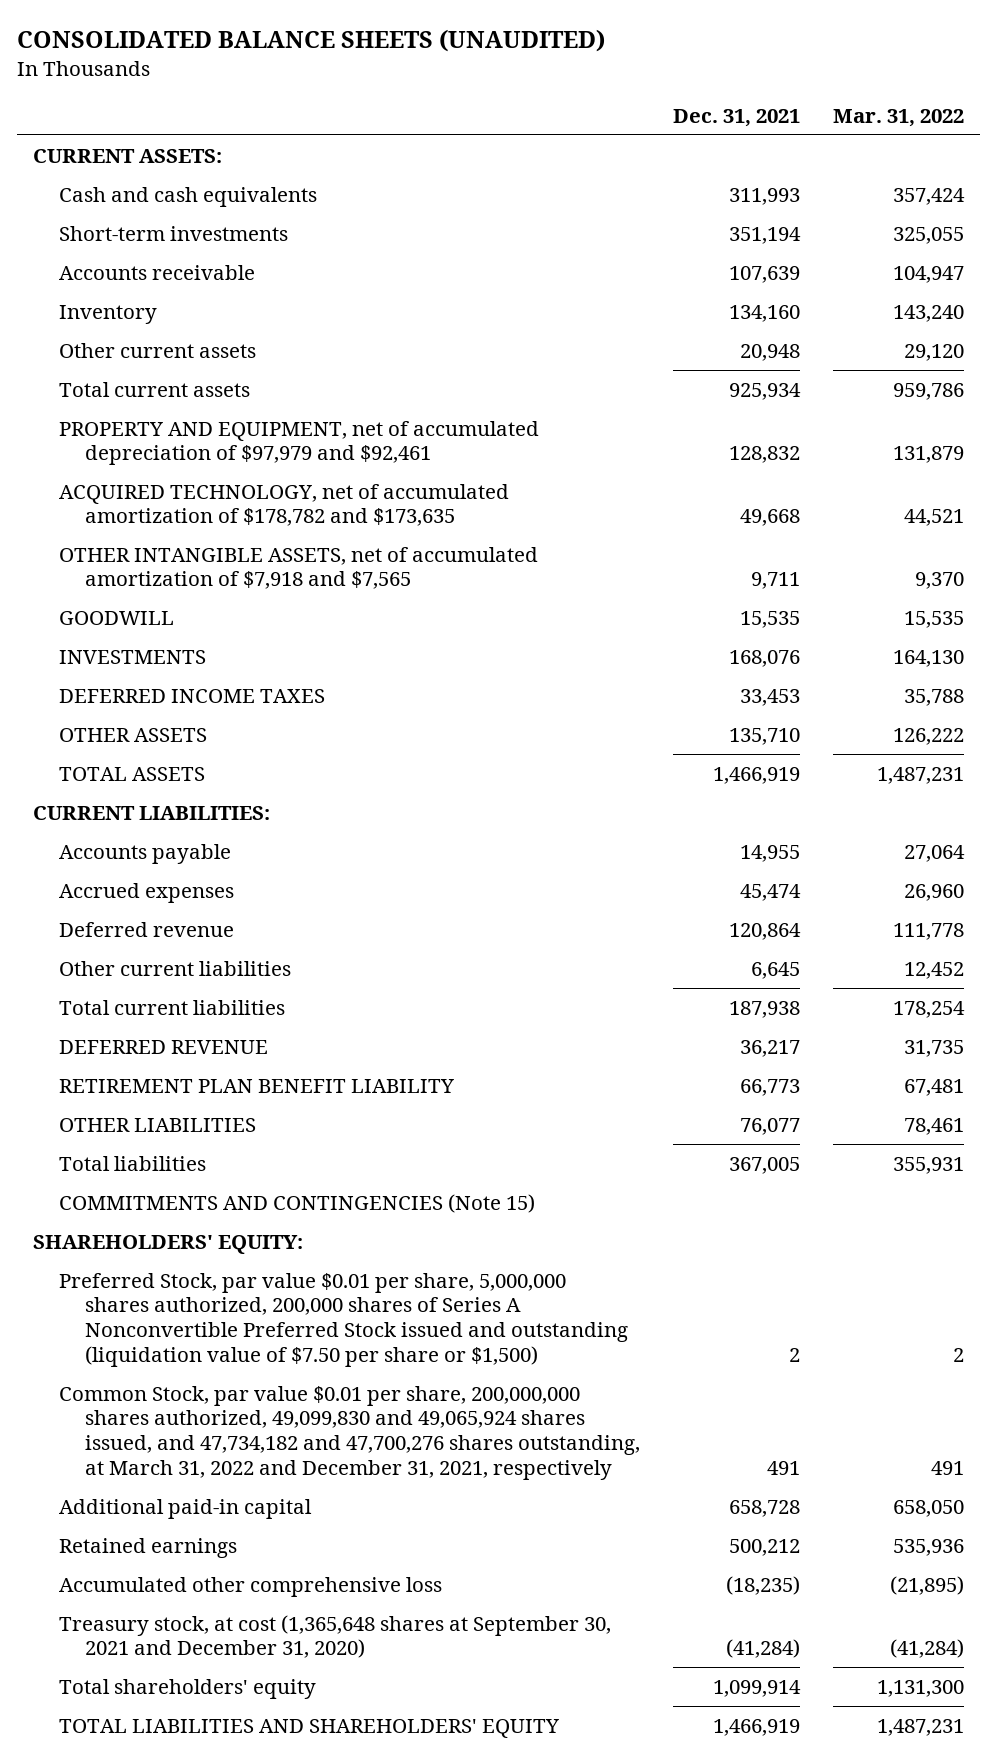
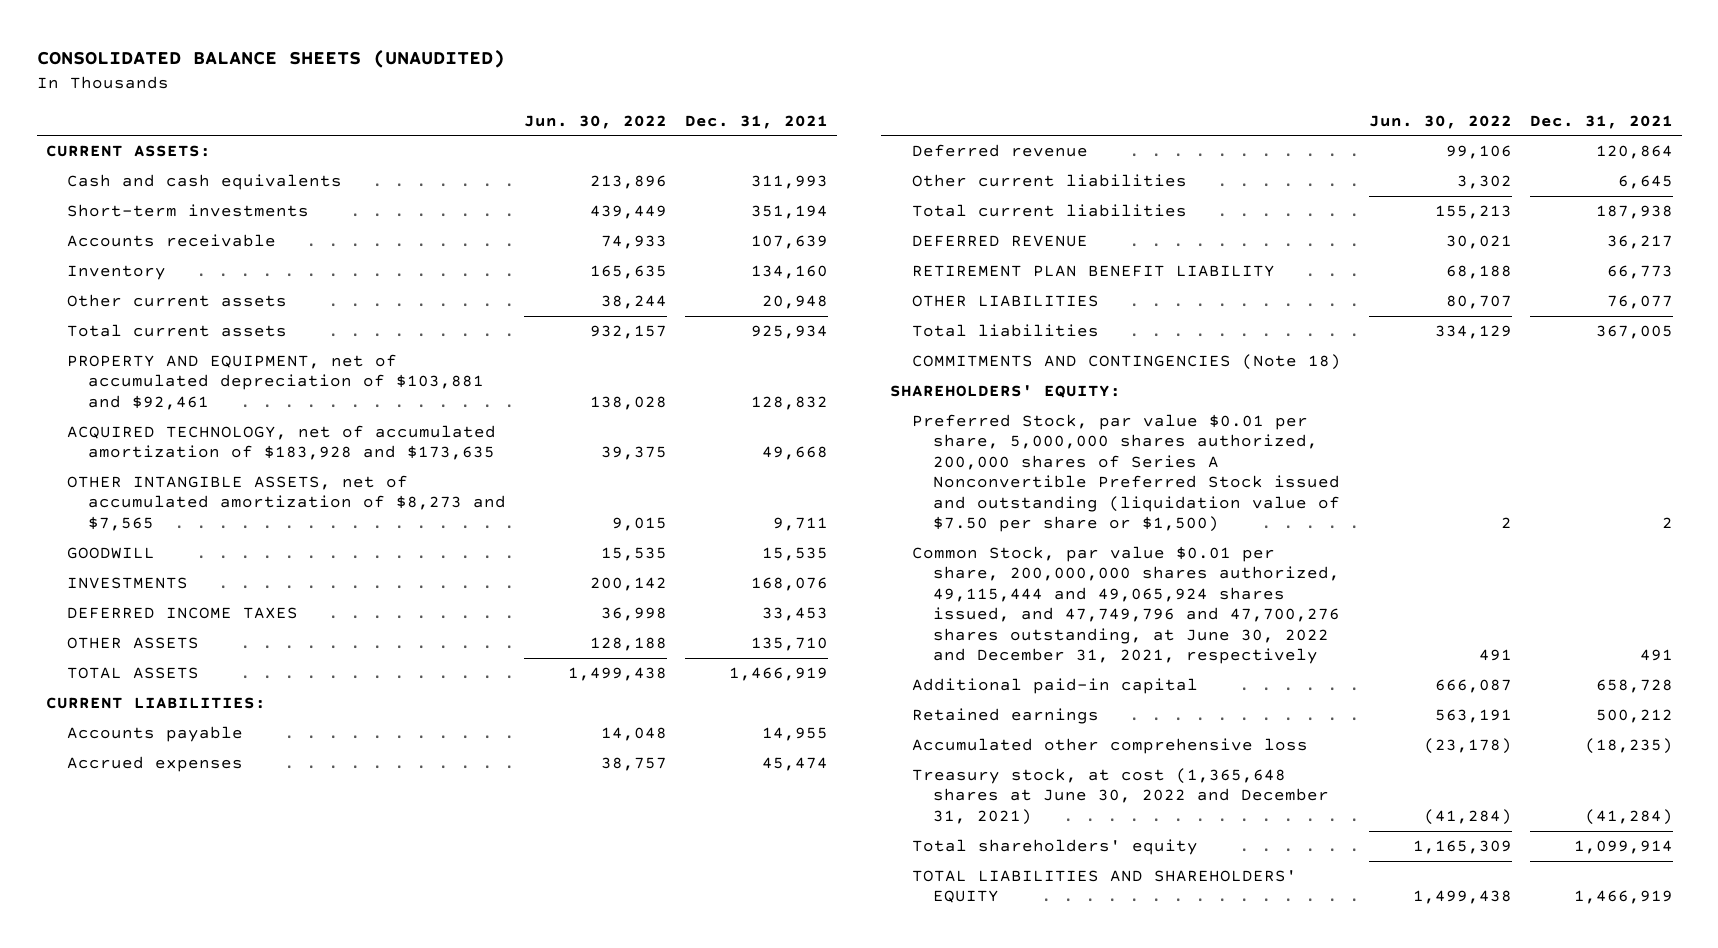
- | Dec. 31, 2021 | Mar. 31, 2022
+ | Jun. 30, 2022 | Dec. 31, 2021
- PROPERTY AND EQUIPMENT, net of accumulated depreciation of $97,979 and $92,461 | 128,832 | 131,879
- ACQUIRED TECHNOLOGY, net of accumulated amortization of $178,782 and $173,635 | 49,668 | 44,521
- OTHER INTANGIBLE ASSETS, net of accumulated amortization of $7,918 and $7,565 | 9,711 | 9,370
+ PROPERTY AND EQUIPMENT, net of accumulated depreciation of $103,881 and $92,461 | 138,028 | 128,832
+ ACQUIRED TECHNOLOGY, net of accumulated amortization of $183,928 and $173,635 | 39,375 | 49,668
+ OTHER INTANGIBLE ASSETS, net of accumulated amortization of $8,273 and $7,565 | 9,015 | 9,711
- COMMITMENTS AND CONTINGENCIES (Note 15)
+ COMMITMENTS AND CONTINGENCIES (Note 18)
- Common Stock, par value $0.01 per share, 200,000,000 shares authorized, 49,099,830 and 49,065,924 shares issued, and 47,734,182 and 47,700,276 shares outstanding, at March 31, 2022 and December 31, 2021, respectively | 491 | 491
+ Common Stock, par value $0.01 per share, 200,000,000 shares authorized, 49,115,444 and 49,065,924 shares issued, and 47,749,796 and 47,700,276 shares outstanding, at June 30, 2022 and December 31, 2021, respectively | 491 | 491
- Treasury stock, at cost (1,365,648 shares at September 30, 2021 and December 31, 2020) | (41,284) | (41,284)
+ Treasury stock, at cost (1,365,648 shares at June 30, 2022 and December 31, 2021) | (41,284) | (41,284)

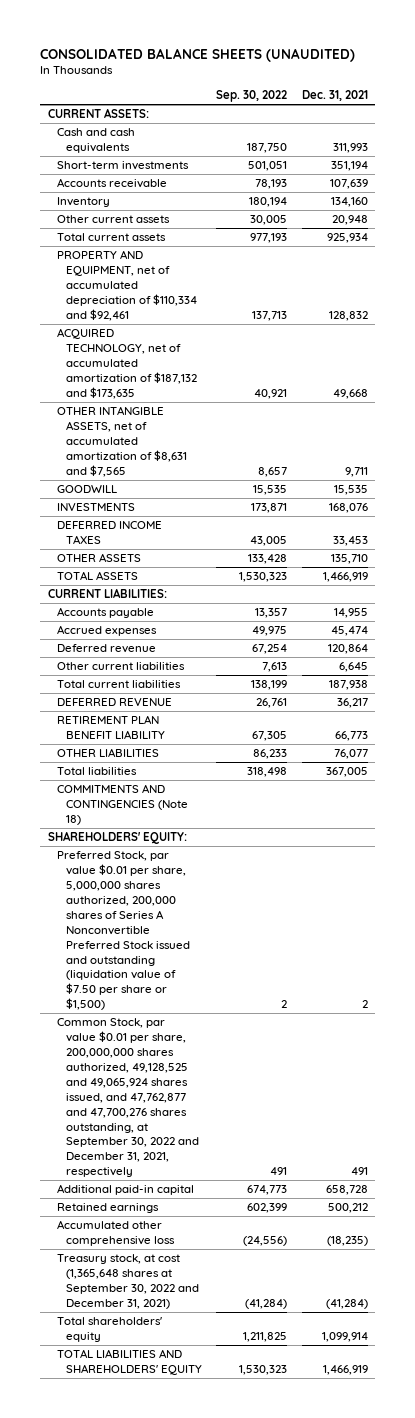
- | Jun. 30, 2022 | Dec. 31, 2021
+ | Sep. 30, 2022 | Dec. 31, 2021
- PROPERTY AND EQUIPMENT, net of accumulated depreciation of $103,881 and $92,461 | 138,028 | 128,832
- ACQUIRED TECHNOLOGY, net of accumulated amortization of $183,928 and $173,635 | 39,375 | 49,668
- OTHER INTANGIBLE ASSETS, net of accumulated amortization of $8,273 and $7,565 | 9,015 | 9,711
+ PROPERTY AND EQUIPMENT, net of accumulated depreciation of $110,334 and $92,461 | 137,713 | 128,832
+ ACQUIRED TECHNOLOGY, net of accumulated amortization of $187,132 and $173,635 | 40,921 | 49,668
+ OTHER INTANGIBLE ASSETS, net of accumulated amortization of $8,631 and $7,565 | 8,657 | 9,711
- Common Stock, par value $0.01 per share, 200,000,000 shares authorized, 49,115,444 and 49,065,924 shares issued, and 47,749,796 and 47,700,276 shares outstanding, at June 30, 2022 and December 31, 2021, respectively | 491 | 491
+ Common Stock, par value $0.01 per share, 200,000,000 shares authorized, 49,128,525 and 49,065,924 shares issued, and 47,762,877 and 47,700,276 shares outstanding, at September 30, 2022 and December 31, 2021, respectively | 491 | 491
- Treasury stock, at cost (1,365,648 shares at June 30, 2022 and December 31, 2021) | (41,284) | (41,284)
+ Treasury stock, at cost (1,365,648 shares at September 30, 2022 and December 31, 2021) | (41,284) | (41,284)

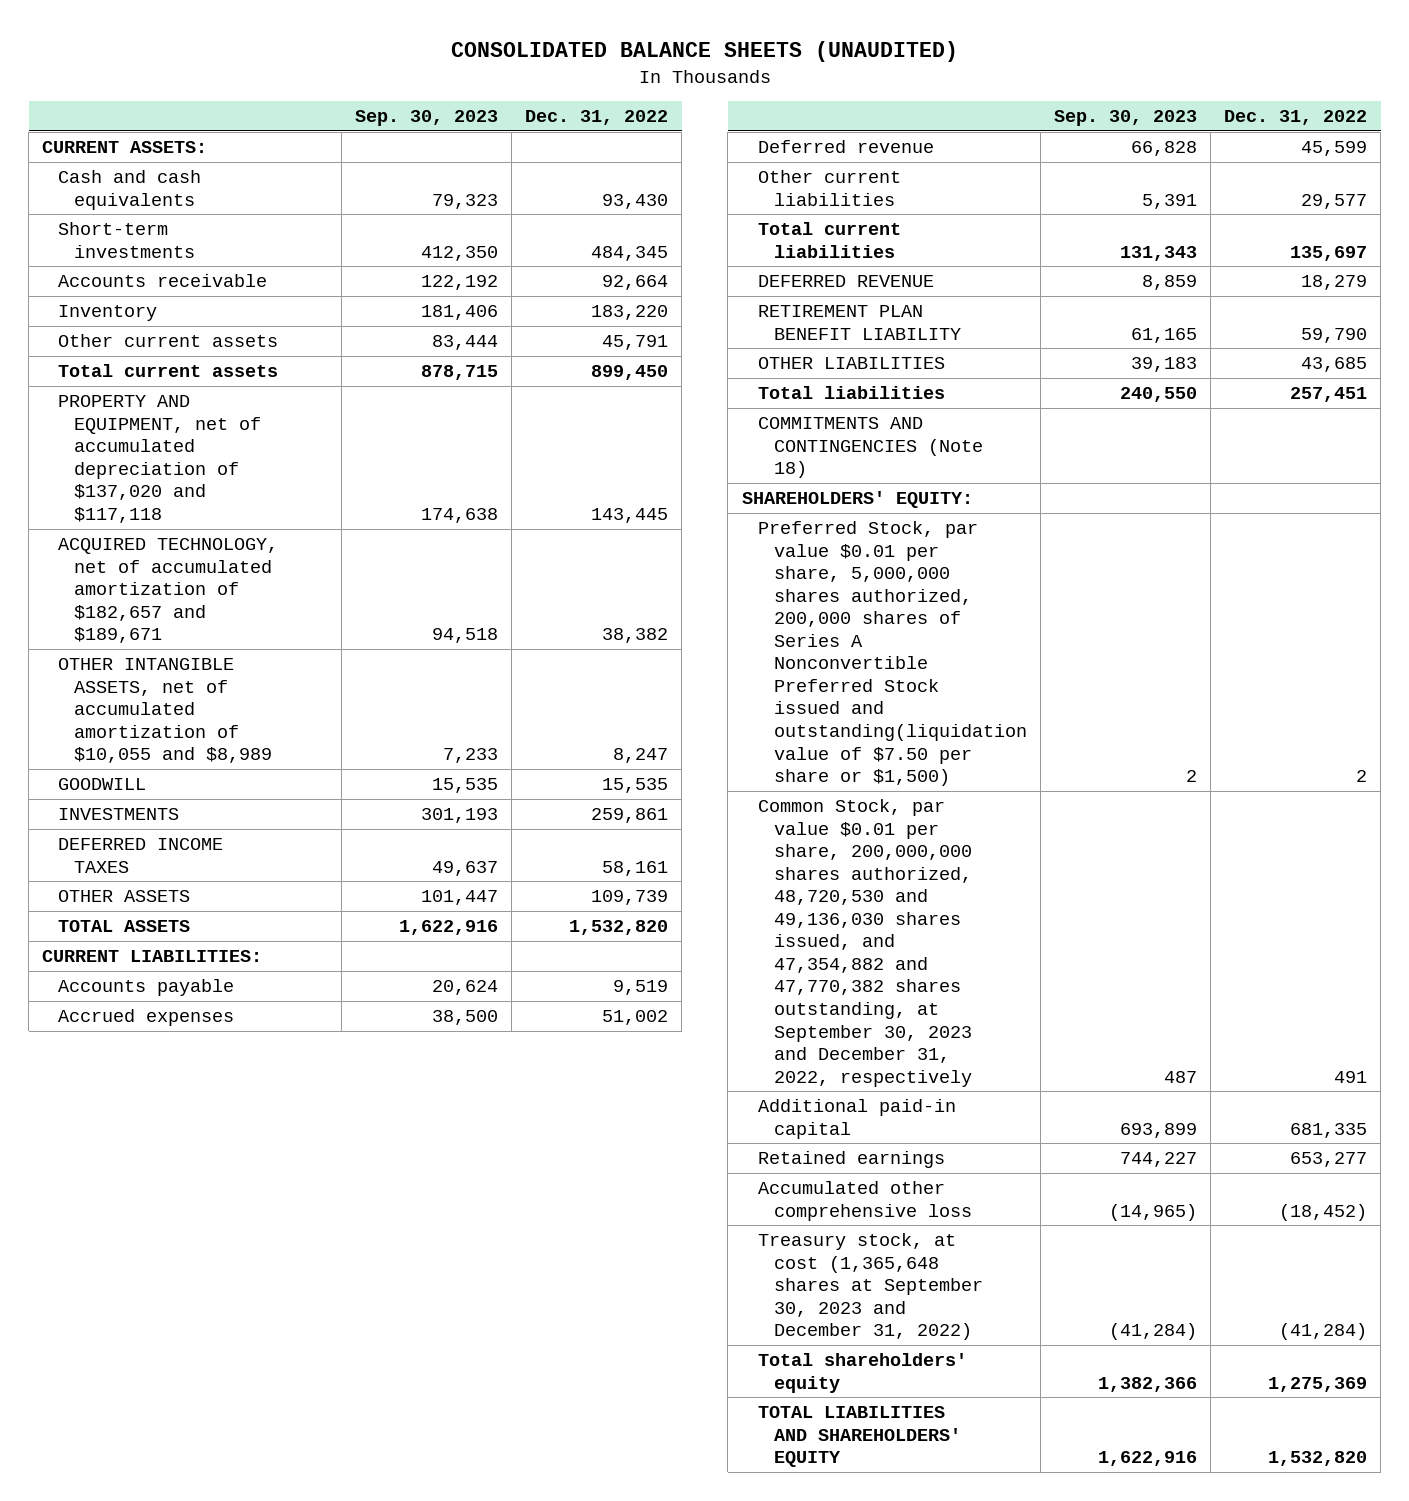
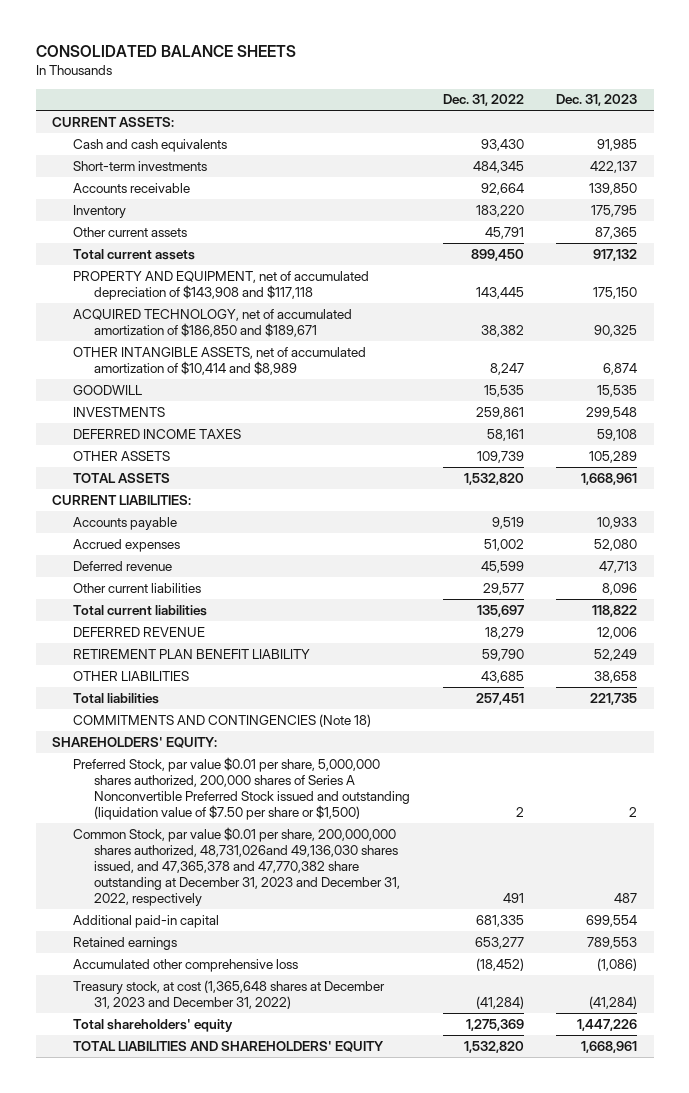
- CONSOLIDATED BALANCE SHEETS (UNAUDITED)
+ CONSOLIDATED BALANCE SHEETS
- | Sep. 30, 2023 | Dec. 31, 2022
+ | Dec. 31, 2022 | Dec. 31, 2023
- PROPERTY AND EQUIPMENT, net of accumulated depreciation of $137,020 and $117,118 | 174,638 | 143,445
- ACQUIRED TECHNOLOGY, net of accumulated amortization of $182,657 and $189,671 | 94,518 | 38,382
- OTHER INTANGIBLE ASSETS, net of accumulated amortization of $10,055 and $8,989 | 7,233 | 8,247
+ PROPERTY AND EQUIPMENT, net of accumulated depreciation of $143,908 and $117,118 | 143,445 | 175,150
+ ACQUIRED TECHNOLOGY, net of accumulated amortization of $186,850 and $189,671 | 38,382 | 90,325
+ OTHER INTANGIBLE ASSETS, net of accumulated amortization of $10,414 and $8,989 | 8,247 | 6,874
- Preferred Stock, par value $0.01 per share, 5,000,000 shares authorized, 200,000 shares of Series A Nonconvertible Preferred Stock issued and outstanding(liquidation value of $7.50 per share or $1,500) | 2 | 2
- Common Stock, par value $0.01 per share, 200,000,000 shares authorized, 48,720,530 and 49,136,030 shares issued, and 47,354,882 and 47,770,382 shares outstanding, at September 30, 2023 and December 31, 2022, respectively | 487 | 491
+ Preferred Stock, par value $0.01 per share, 5,000,000 shares authorized, 200,000 shares of Series A Nonconvertible Preferred Stock issued and outstanding (liquidation value of $7.50 per share or $1,500) | 2 | 2
+ Common Stock, par value $0.01 per share, 200,000,000 shares authorized, 48,731,026and 49,136,030 shares issued, and 47,365,378 and 47,770,382 share outstanding at December 31, 2023 and December 31, 2022, respectively | 491 | 487
- Treasury stock, at cost (1,365,648 shares at September 30, 2023 and December 31, 2022) | (41,284) | (41,284)
+ Treasury stock, at cost (1,365,648 shares at December 31, 2023 and December 31, 2022) | (41,284) | (41,284)

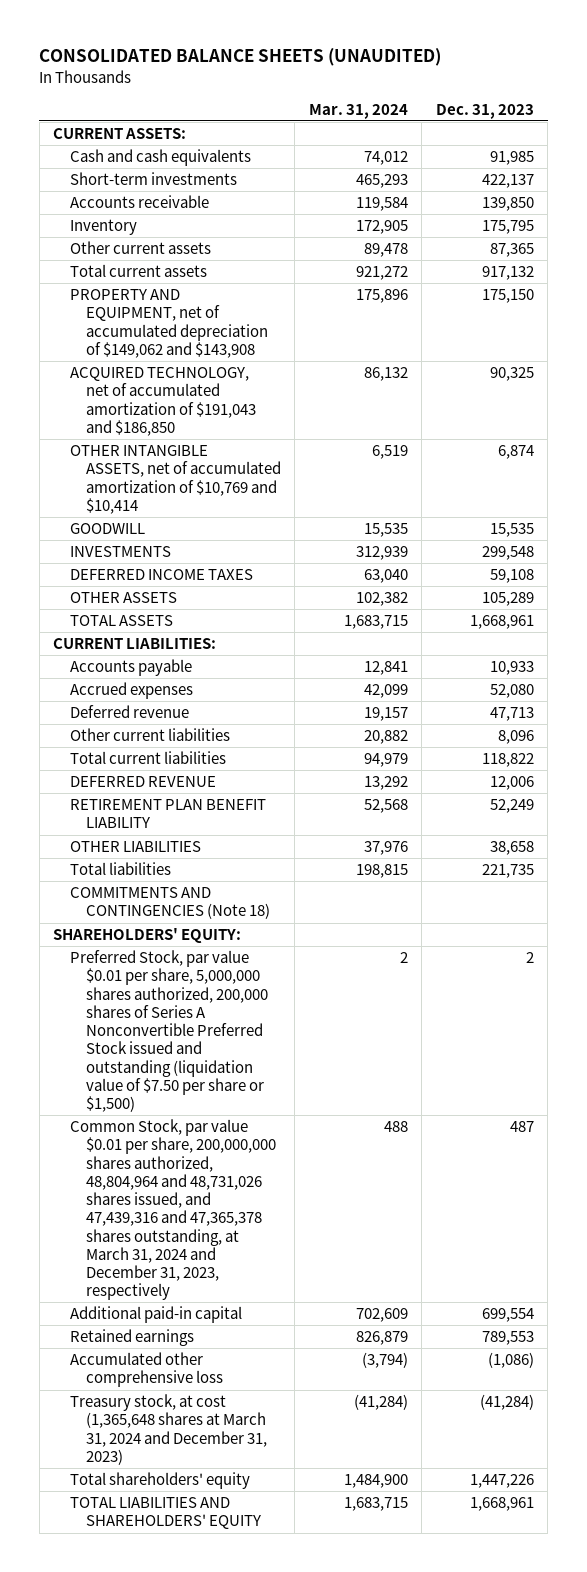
- CONSOLIDATED BALANCE SHEETS
+ CONSOLIDATED BALANCE SHEETS (UNAUDITED)
- | Dec. 31, 2022 | Dec. 31, 2023
+ | Mar. 31, 2024 | Dec. 31, 2023
- PROPERTY AND EQUIPMENT, net of accumulated depreciation of $143,908 and $117,118 | 143,445 | 175,150
- ACQUIRED TECHNOLOGY, net of accumulated amortization of $186,850 and $189,671 | 38,382 | 90,325
- OTHER INTANGIBLE ASSETS, net of accumulated amortization of $10,414 and $8,989 | 8,247 | 6,874
+ PROPERTY AND EQUIPMENT, net of accumulated depreciation of $149,062 and $143,908 | 175,896 | 175,150
+ ACQUIRED TECHNOLOGY, net of accumulated amortization of $191,043 and $186,850 | 86,132 | 90,325
+ OTHER INTANGIBLE ASSETS, net of accumulated amortization of $10,769 and $10,414 | 6,519 | 6,874
- Common Stock, par value $0.01 per share, 200,000,000 shares authorized, 48,731,026and 49,136,030 shares issued, and 47,365,378 and 47,770,382 share outstanding at December 31, 2023 and December 31, 2022, respectively | 491 | 487
+ Common Stock, par value $0.01 per share, 200,000,000 shares authorized, 48,804,964 and 48,731,026 shares issued, and 47,439,316 and 47,365,378 shares outstanding, at March 31, 2024 and December 31, 2023, respectively | 488 | 487
- Treasury stock, at cost (1,365,648 shares at December 31, 2023 and December 31, 2022) | (41,284) | (41,284)
+ Treasury stock, at cost (1,365,648 shares at March 31, 2024 and December 31, 2023) | (41,284) | (41,284)

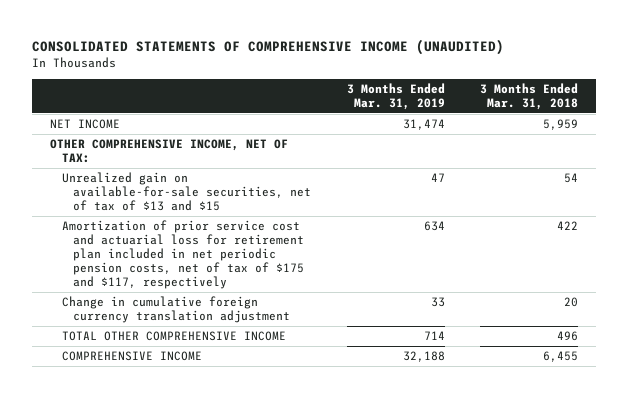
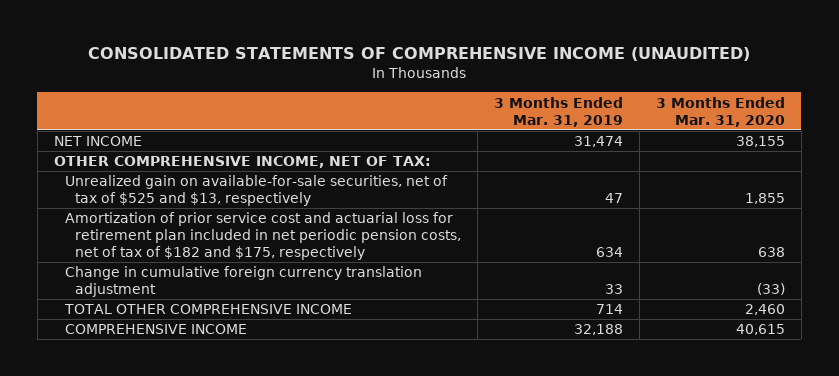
- | 3 Months Ended Mar. 31, 2019 | 3 Months Ended Mar. 31, 2018
+ | 3 Months Ended Mar. 31, 2019 | 3 Months Ended Mar. 31, 2020
- Unrealized gain on available-for-sale securities, net of tax of $13 and $15 | 47 | 54
- Amortization of prior service cost and actuarial loss for retirement plan included in net periodic pension costs, net of tax of $175 and $117, respectively | 634 | 422
+ Unrealized gain on available-for-sale securities, net of tax of $525 and $13, respectively | 47 | 1,855
+ Amortization of prior service cost and actuarial loss for retirement plan included in net periodic pension costs, net of tax of $182 and $175, respectively | 634 | 638

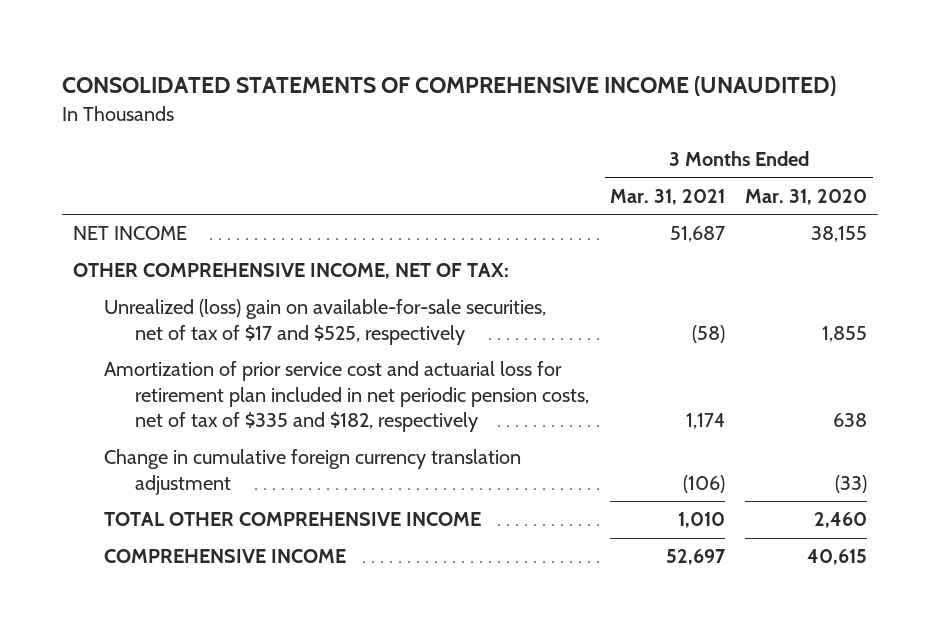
- | 3 Months Ended Mar. 31, 2019 | 3 Months Ended Mar. 31, 2020
+ | 3 Months Ended Mar. 31, 2021 | 3 Months Ended Mar. 31, 2020
- Unrealized gain on available-for-sale securities, net of tax of $525 and $13, respectively | 47 | 1,855
- Amortization of prior service cost and actuarial loss for retirement plan included in net periodic pension costs, net of tax of $182 and $175, respectively | 634 | 638
+ Unrealized (loss) gain on available-for-sale securities, net of tax of $17 and $525, respectively | (58) | 1,855
+ Amortization of prior service cost and actuarial loss for retirement plan included in net periodic pension costs, net of tax of $335 and $182, respectively | 1,174 | 638

